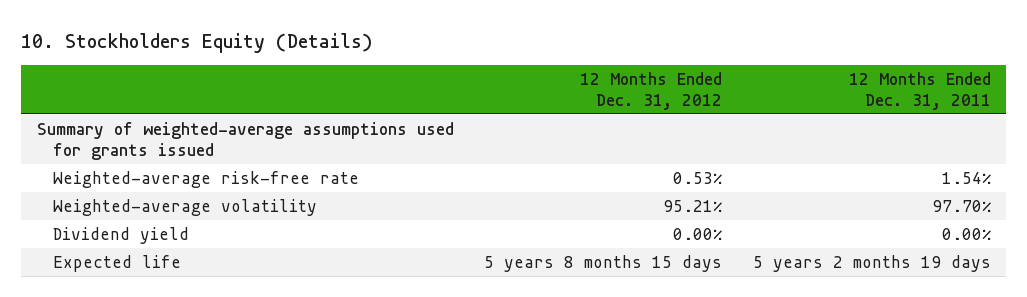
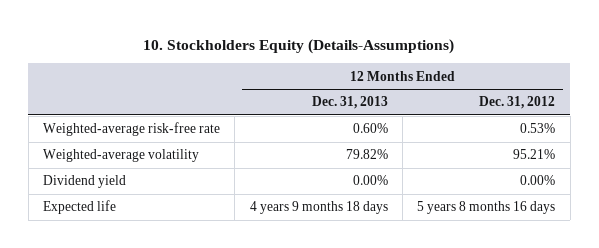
- 10. Stockholders Equity (Details)
+ 10. Stockholders Equity (Details-Assumptions)
- | 12 Months Ended Dec. 31, 2012 | 12 Months Ended Dec. 31, 2011
+ | 12 Months Ended Dec. 31, 2013 | 12 Months Ended Dec. 31, 2012
- Summary of weighted-average assumptions used for grants issued
- Expected life | 5 years 8 months 15 days | 5 years 2 months 19 days
+ Expected life | 4 years 9 months 18 days | 5 years 8 months 16 days

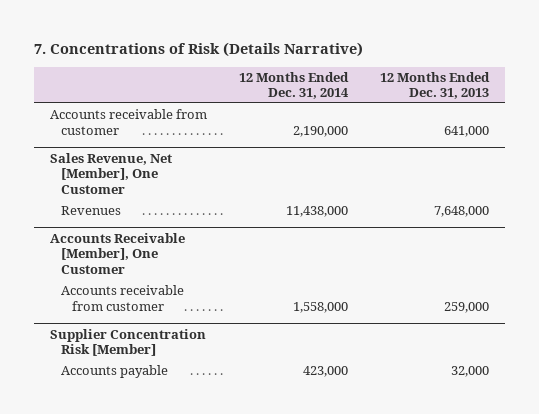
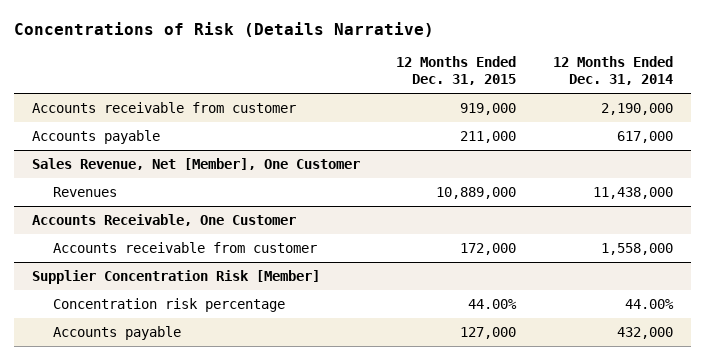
- 7. Concentrations of Risk (Details Narrative)
+ Concentrations of Risk (Details Narrative)
- | 12 Months Ended Dec. 31, 2014 | 12 Months Ended Dec. 31, 2013
+ | 12 Months Ended Dec. 31, 2015 | 12 Months Ended Dec. 31, 2014
+ Accounts payable | 211,000 | 617,000
- Accounts Receivable [Member], One Customer
+ Accounts Receivable, One Customer
@ Supplier Concentration Risk [Member]
- Accounts payable | 423,000 | 32,000
+ Concentration risk percentage | 44.00% | 44.00%
+ Accounts payable | 127,000 | 432,000

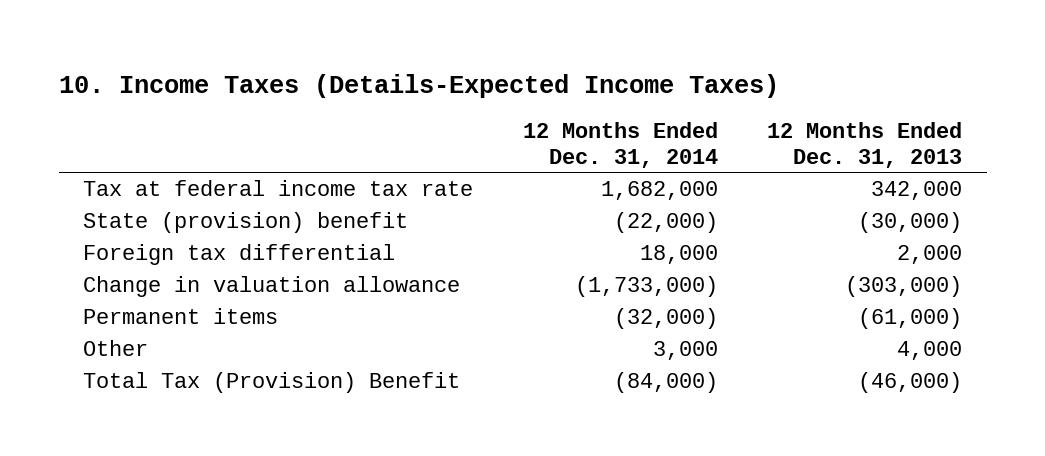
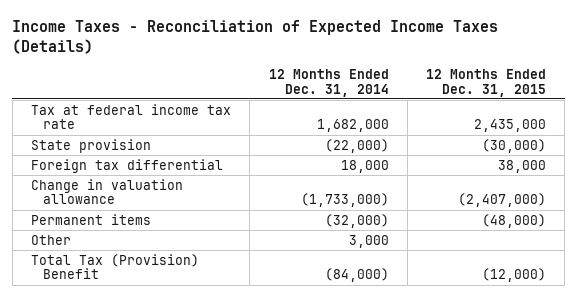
- 10. Income Taxes (Details-Expected Income Taxes)
+ Income Taxes - Reconciliation of Expected Income Taxes (Details)
- | 12 Months Ended Dec. 31, 2014 | 12 Months Ended Dec. 31, 2013
+ | 12 Months Ended Dec. 31, 2014 | 12 Months Ended Dec. 31, 2015
- State (provision) benefit | (22,000) | (30,000)
+ State provision | (22,000) | (30,000)

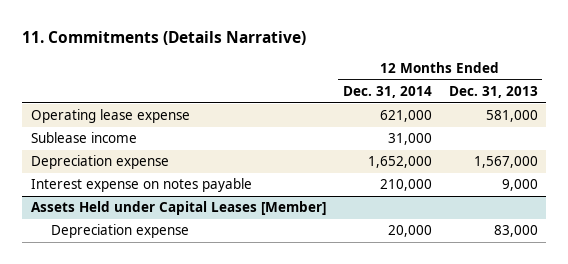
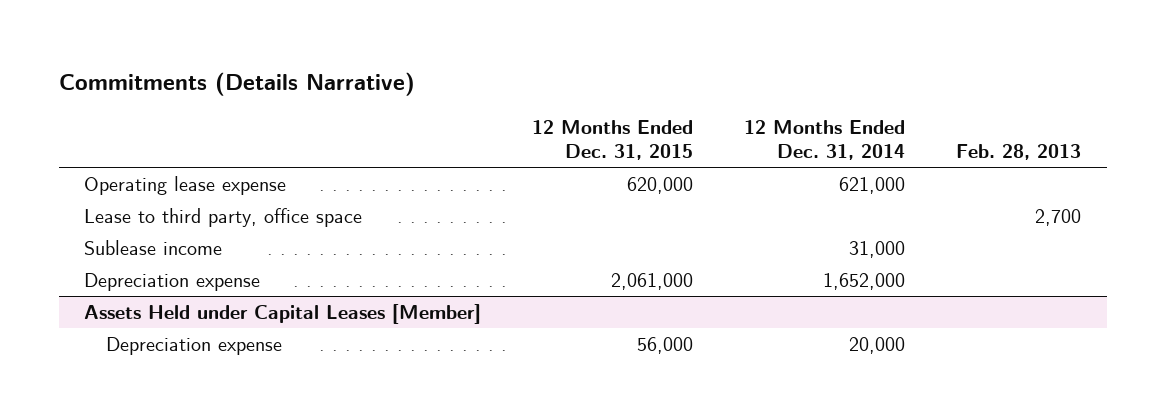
- 11. Commitments (Details Narrative)
+ Commitments (Details Narrative)
- | 12 Months Ended Dec. 31, 2014 | 12 Months Ended Dec. 31, 2013
+ | 12 Months Ended Dec. 31, 2015 | 12 Months Ended Dec. 31, 2014 | Feb. 28, 2013
+ Lease to third party, office space | | | 2,700
- Interest expense on notes payable | 210,000 | 9,000

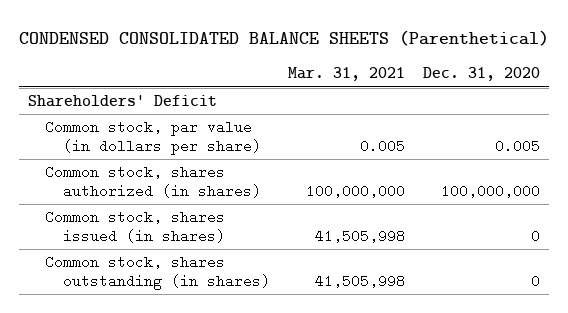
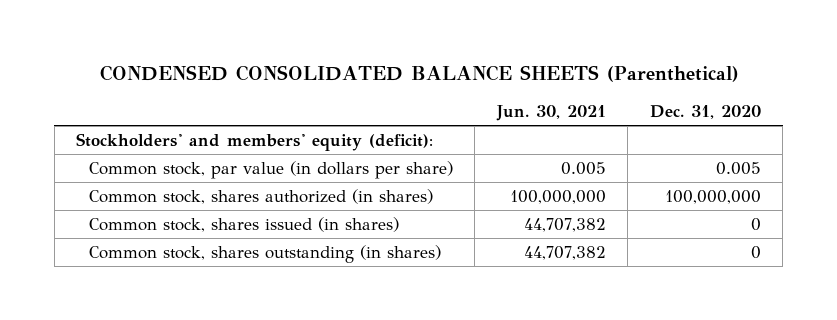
- | Mar. 31, 2021 | Dec. 31, 2020
+ | Jun. 30, 2021 | Dec. 31, 2020
- Shareholders' Deficit
+ Stockholders' and members' equity (deficit):

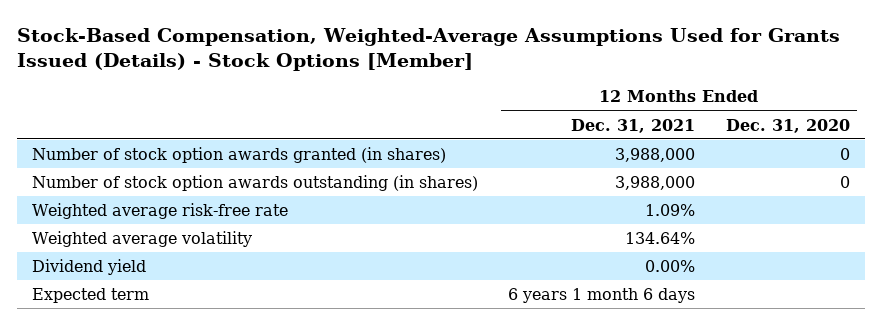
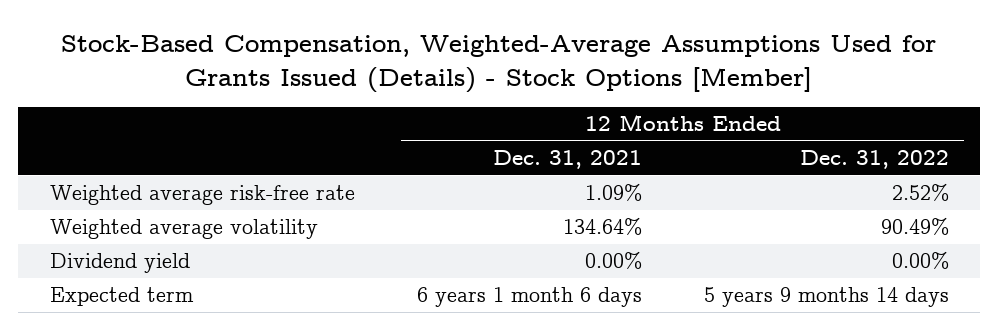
- | 12 Months Ended Dec. 31, 2021 | 12 Months Ended Dec. 31, 2020
+ | 12 Months Ended Dec. 31, 2021 | 12 Months Ended Dec. 31, 2022
- Number of stock option awards granted (in shares) | 3,988,000 | 0
- Number of stock option awards outstanding (in shares) | 3,988,000 | 0

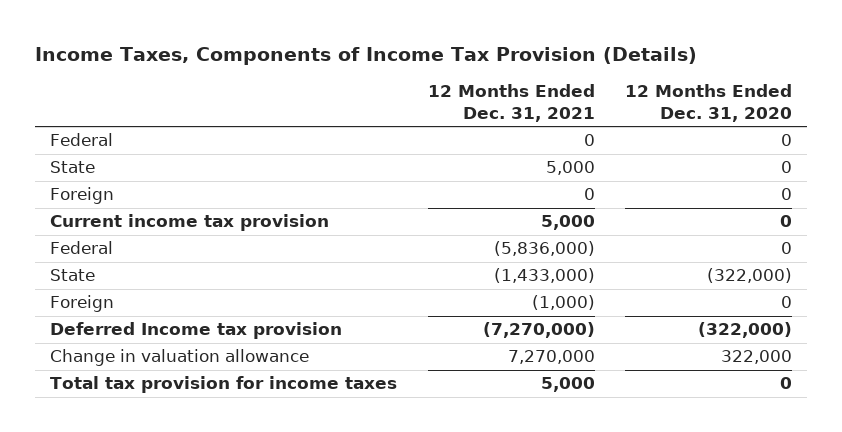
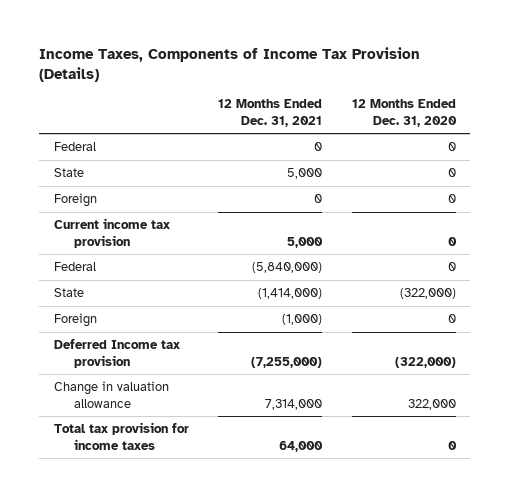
- Federal | (5,836,000) | 0
- State | (1,433,000) | (322,000)
+ Federal | (5,840,000) | 0
+ State | (1,414,000) | (322,000)
- Deferred Income tax provision | (7,270,000) | (322,000)
- Change in valuation allowance | 7,270,000 | 322,000
- Total tax provision for income taxes | 5,000 | 0
+ Deferred Income tax provision | (7,255,000) | (322,000)
+ Change in valuation allowance | 7,314,000 | 322,000
+ Total tax provision for income taxes | 64,000 | 0

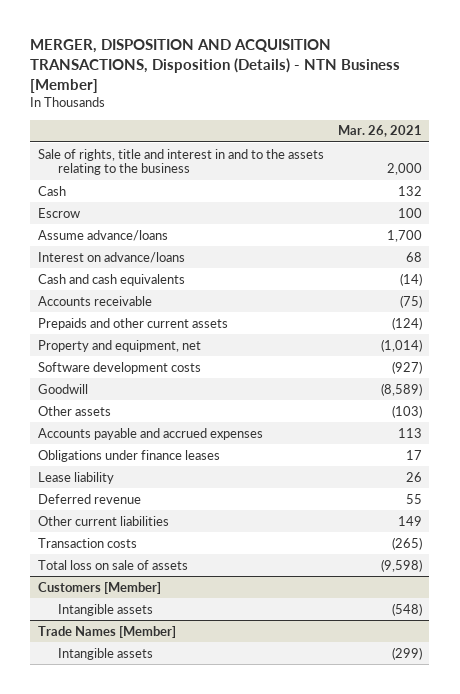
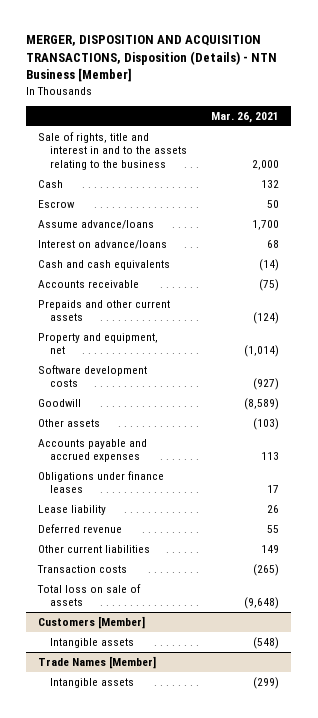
- Escrow | 100
+ Escrow | 50
- Total loss on sale of assets | (9,598)
+ Total loss on sale of assets | (9,648)

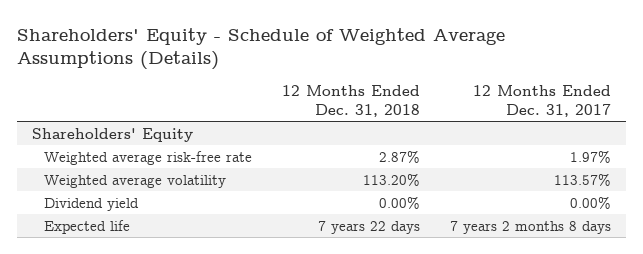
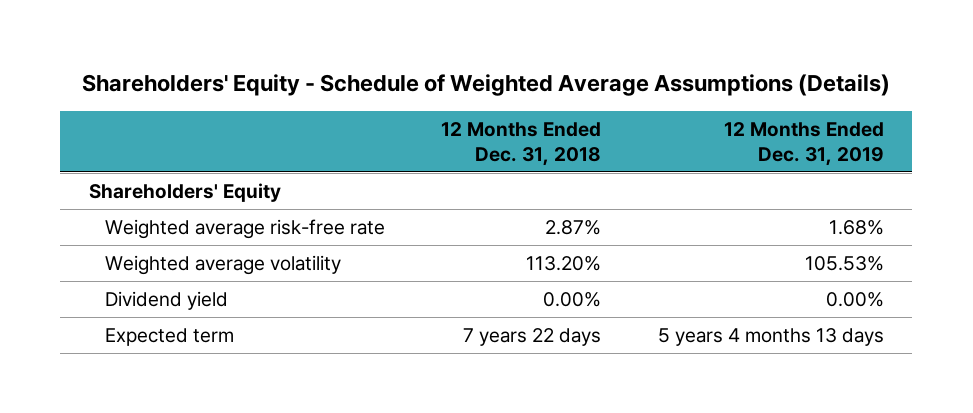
- | 12 Months Ended Dec. 31, 2018 | 12 Months Ended Dec. 31, 2017
+ | 12 Months Ended Dec. 31, 2018 | 12 Months Ended Dec. 31, 2019
- Expected life | 7 years 22 days | 7 years 2 months 8 days
+ Expected term | 7 years 22 days | 5 years 4 months 13 days

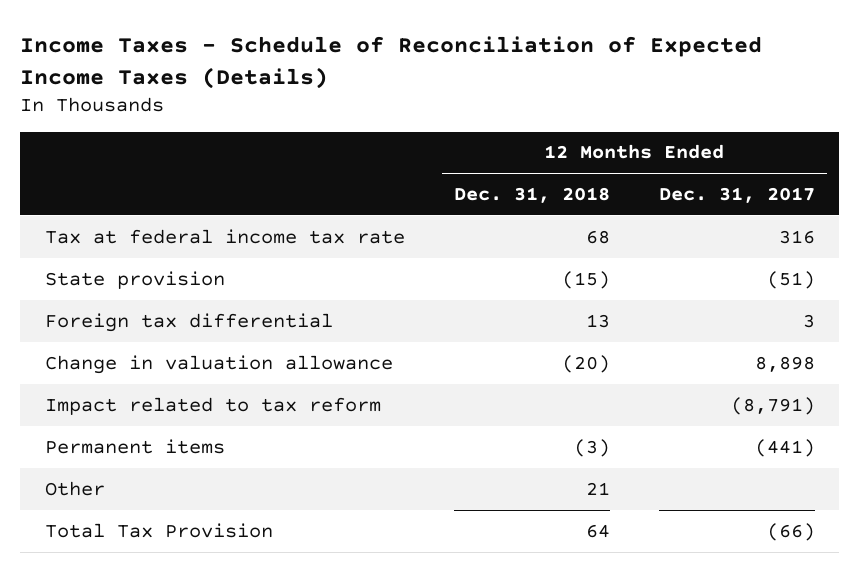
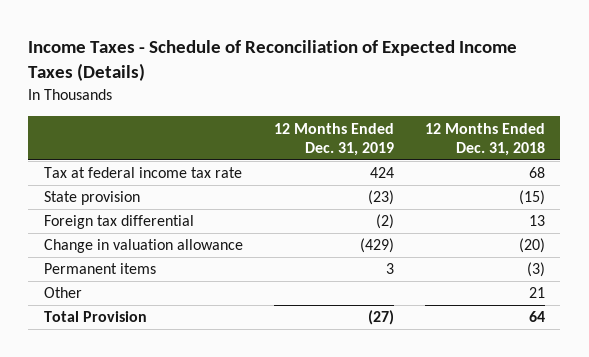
- | 12 Months Ended Dec. 31, 2018 | 12 Months Ended Dec. 31, 2017
+ | 12 Months Ended Dec. 31, 2019 | 12 Months Ended Dec. 31, 2018
- Impact related to tax reform | | (8,791)
- Total Tax Provision | 64 | (66)
+ Total Provision | (27) | 64

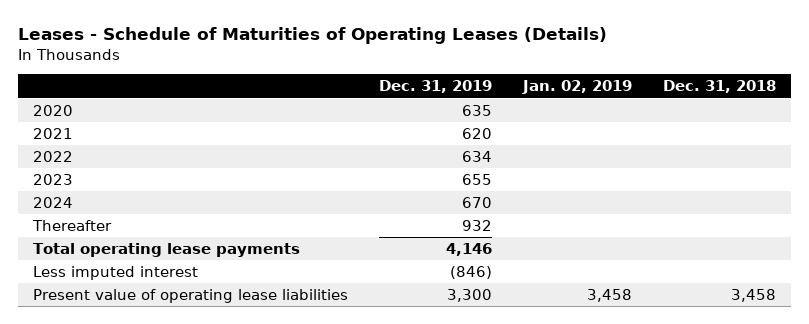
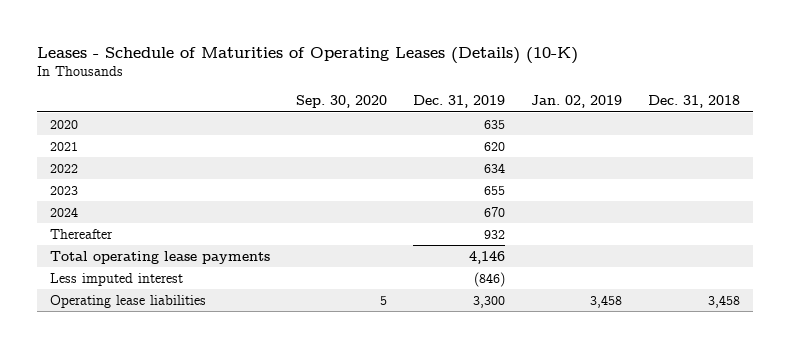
- Leases - Schedule of Maturities of Operating Leases (Details)
+ Leases - Schedule of Maturities of Operating Leases (Details) (10-K)
- | Dec. 31, 2019 | Jan. 02, 2019 | Dec. 31, 2018
+ | Sep. 30, 2020 | Dec. 31, 2019 | Jan. 02, 2019 | Dec. 31, 2018
- Present value of operating lease liabilities | 3,300 | 3,458 | 3,458
+ Operating lease liabilities | 5 | 3,300 | 3,458 | 3,458

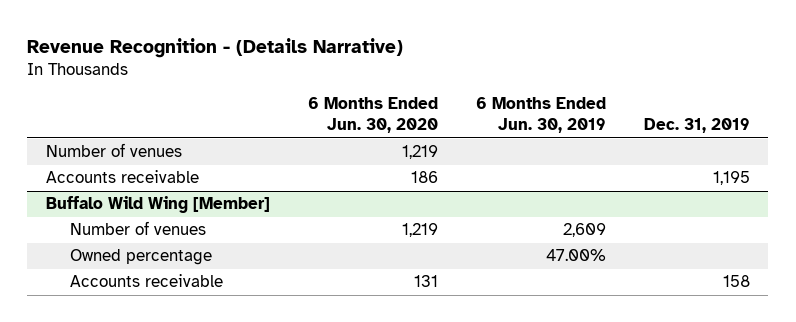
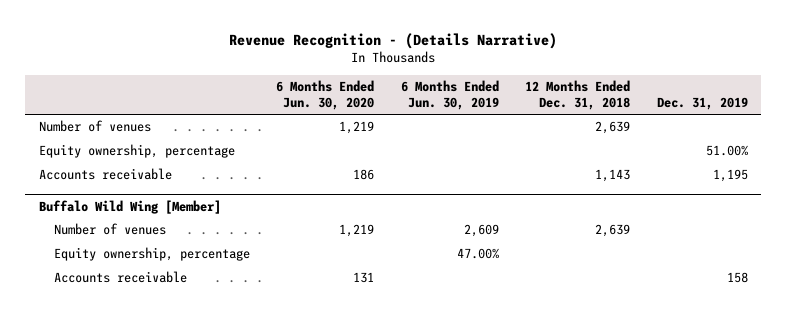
- | 6 Months Ended Jun. 30, 2020 | 6 Months Ended Jun. 30, 2019 | Dec. 31, 2019
+ | 6 Months Ended Jun. 30, 2020 | 6 Months Ended Jun. 30, 2019 | 12 Months Ended Dec. 31, 2018 | Dec. 31, 2019
+ Equity ownership, percentage | | | | 51.00%
@ Buffalo Wild Wing [Member]
- Owned percentage | | 47.00% |
+ Equity ownership, percentage | | 47.00% | |

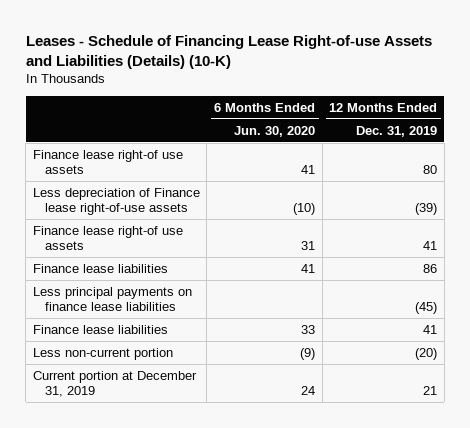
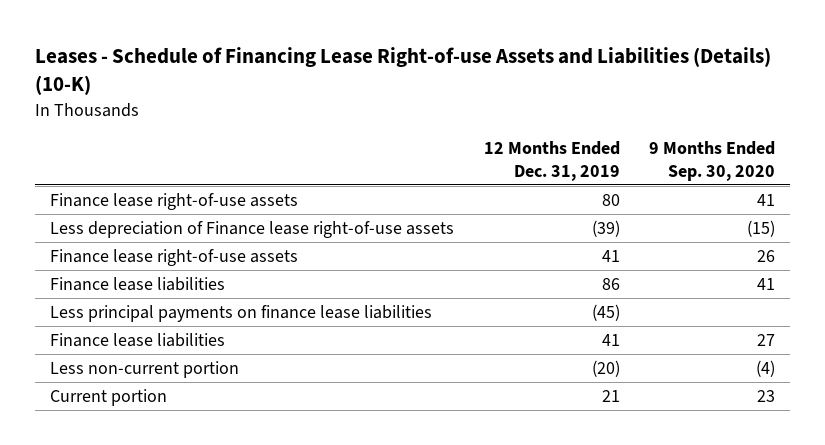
- | 6 Months Ended Jun. 30, 2020 | 12 Months Ended Dec. 31, 2019
+ | 12 Months Ended Dec. 31, 2019 | 9 Months Ended Sep. 30, 2020
- Finance lease right-of use assets | 41 | 80
+ Finance lease right-of-use assets | 80 | 41
- Finance lease right-of use assets | 31 | 41
+ Finance lease right-of-use assets | 41 | 26
- Current portion at December 31, 2019 | 24 | 21
+ Current portion | 21 | 23

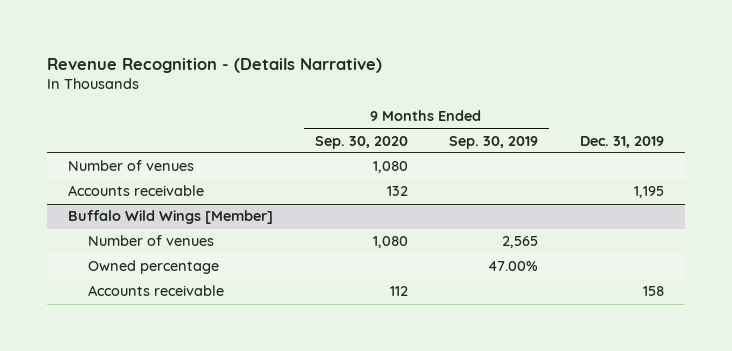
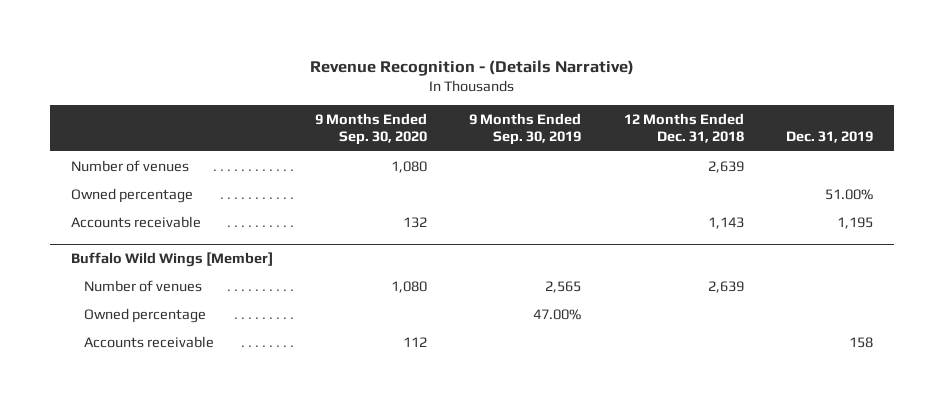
- | 9 Months Ended Sep. 30, 2020 | 9 Months Ended Sep. 30, 2019 | Dec. 31, 2019
+ | 9 Months Ended Sep. 30, 2020 | 9 Months Ended Sep. 30, 2019 | 12 Months Ended Dec. 31, 2018 | Dec. 31, 2019
+ Owned percentage | | | | 51.00%

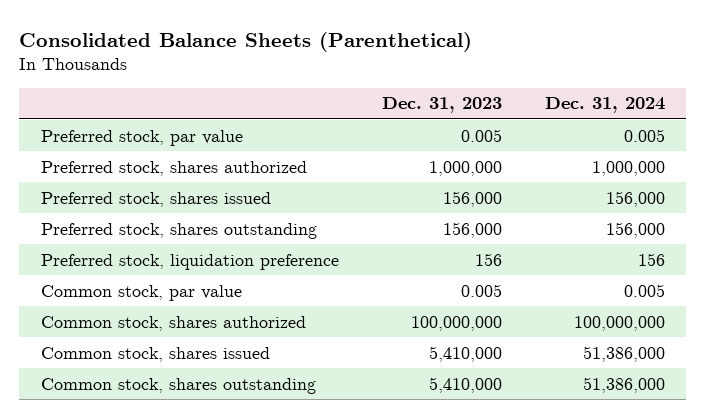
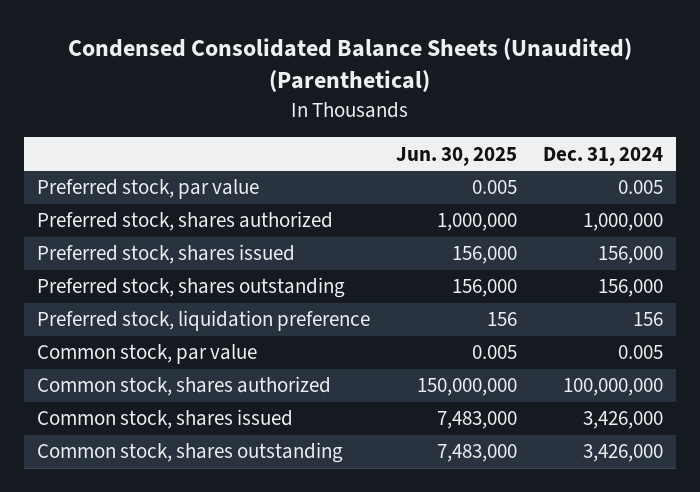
- Consolidated Balance Sheets (Parenthetical)
+ Condensed Consolidated Balance Sheets (Unaudited) (Parenthetical)
- | Dec. 31, 2023 | Dec. 31, 2024
+ | Jun. 30, 2025 | Dec. 31, 2024
- Common stock, shares issued | 5,410,000 | 51,386,000
- Common stock, shares outstanding | 5,410,000 | 51,386,000
+ Common stock, shares issued | 7,483,000 | 3,426,000
+ Common stock, shares outstanding | 7,483,000 | 3,426,000

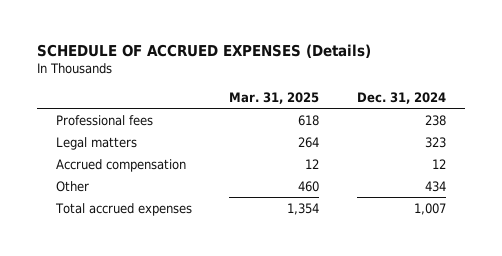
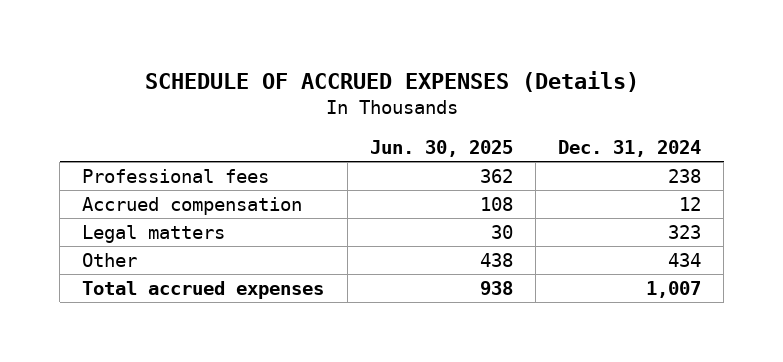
- | Mar. 31, 2025 | Dec. 31, 2024
+ | Jun. 30, 2025 | Dec. 31, 2024
moved down: Legal matters | 30 | 323

